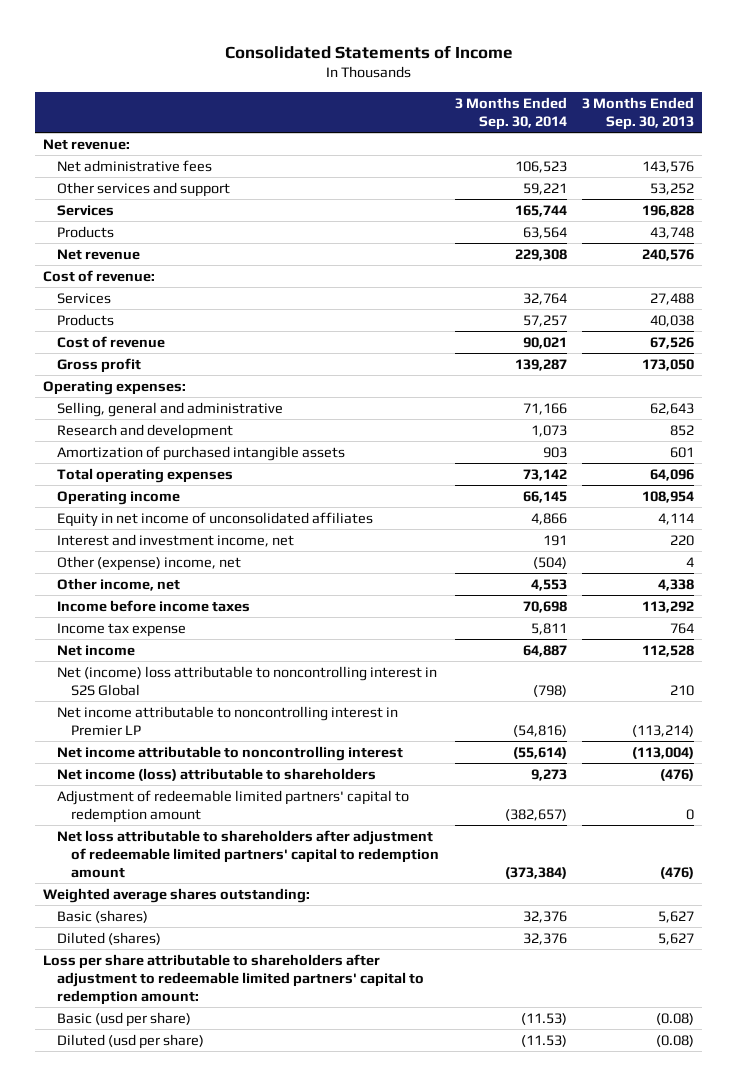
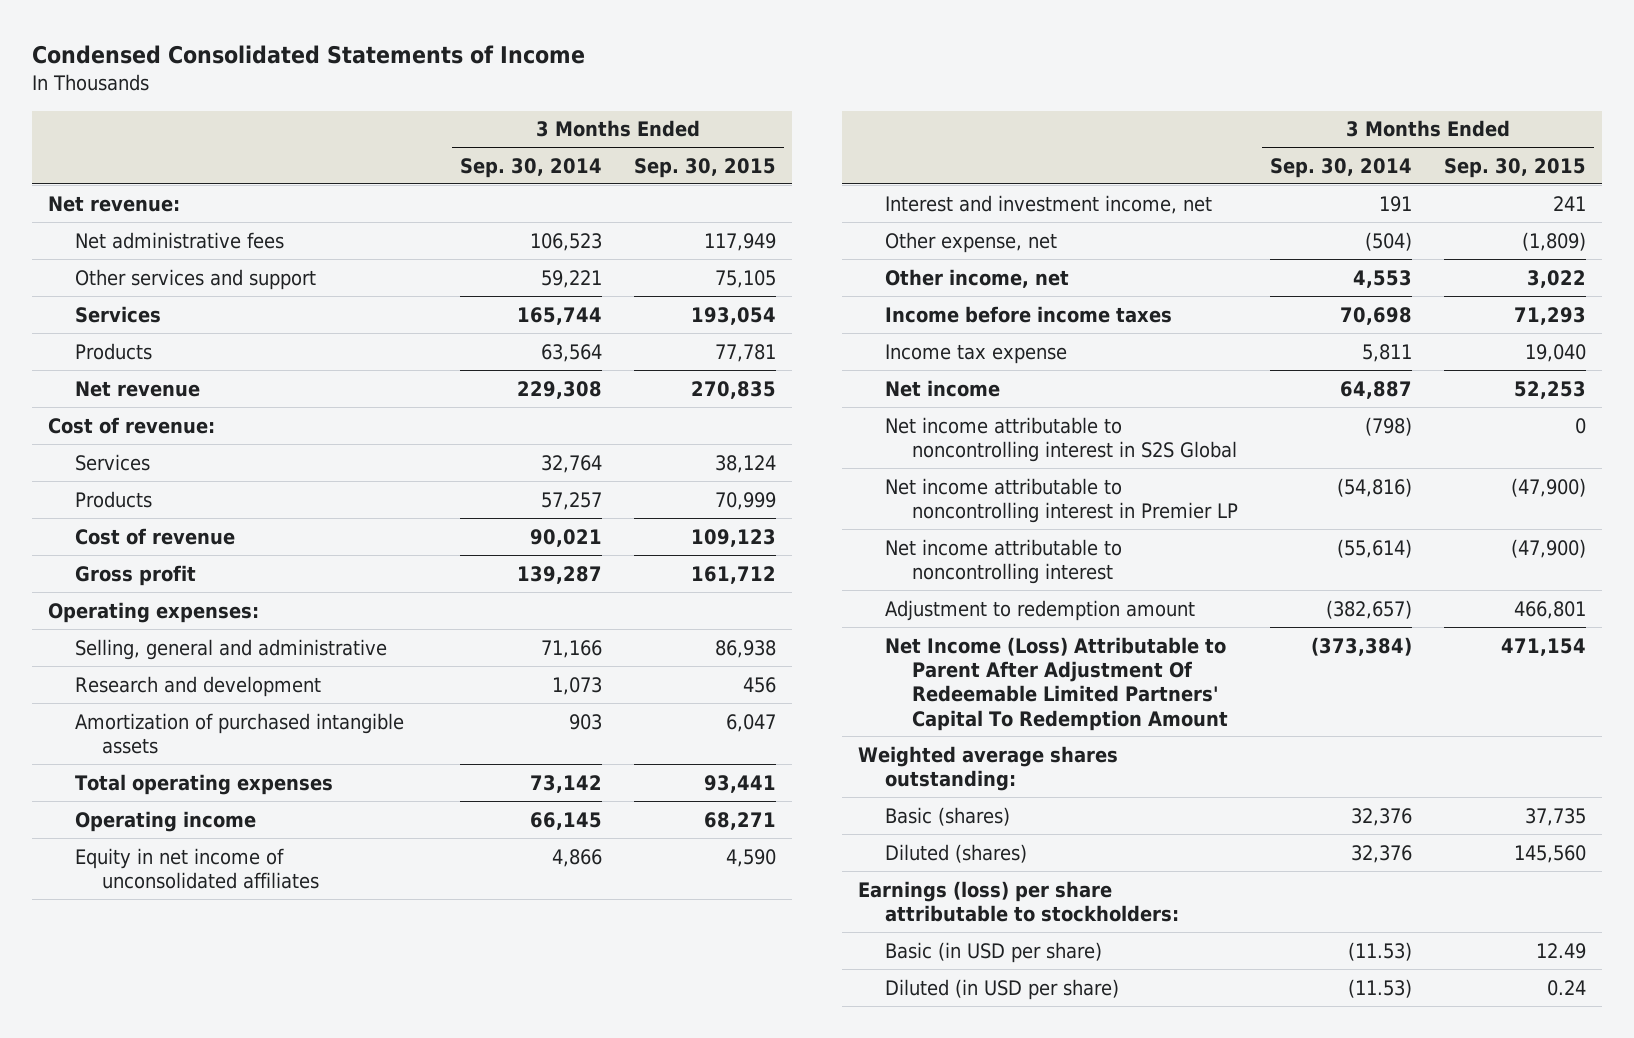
- Consolidated Statements of Income
+ Condensed Consolidated Statements of Income
- | 3 Months Ended Sep. 30, 2014 | 3 Months Ended Sep. 30, 2013
+ | 3 Months Ended Sep. 30, 2014 | 3 Months Ended Sep. 30, 2015
- Other (expense) income, net | (504) | 4
+ Other expense, net | (504) | (1,809)
- Net (income) loss attributable to noncontrolling interest in S2S Global | (798) | 210
+ Net income attributable to noncontrolling interest in S2S Global | (798) | 0
- Net income (loss) attributable to shareholders | 9,273 | (476)
- Adjustment of redeemable limited partners' capital to redemption amount | (382,657) | 0
- Net loss attributable to shareholders after adjustment of redeemable limited partners' capital to redemption amount | (373,384) | (476)
+ Adjustment to redemption amount | (382,657) | 466,801
+ Net Income (Loss) Attributable to Parent After Adjustment Of Redeemable Limited Partners' Capital To Redemption Amount | (373,384) | 471,154
- Loss per share attributable to shareholders after adjustment to redeemable limited partners' capital to redemption amount:
- Basic (usd per share) | (11.53) | (0.08)
- Diluted (usd per share) | (11.53) | (0.08)
+ Earnings (loss) per share attributable to stockholders:
+ Basic (in USD per share) | (11.53) | 12.49
+ Diluted (in USD per share) | (11.53) | 0.24

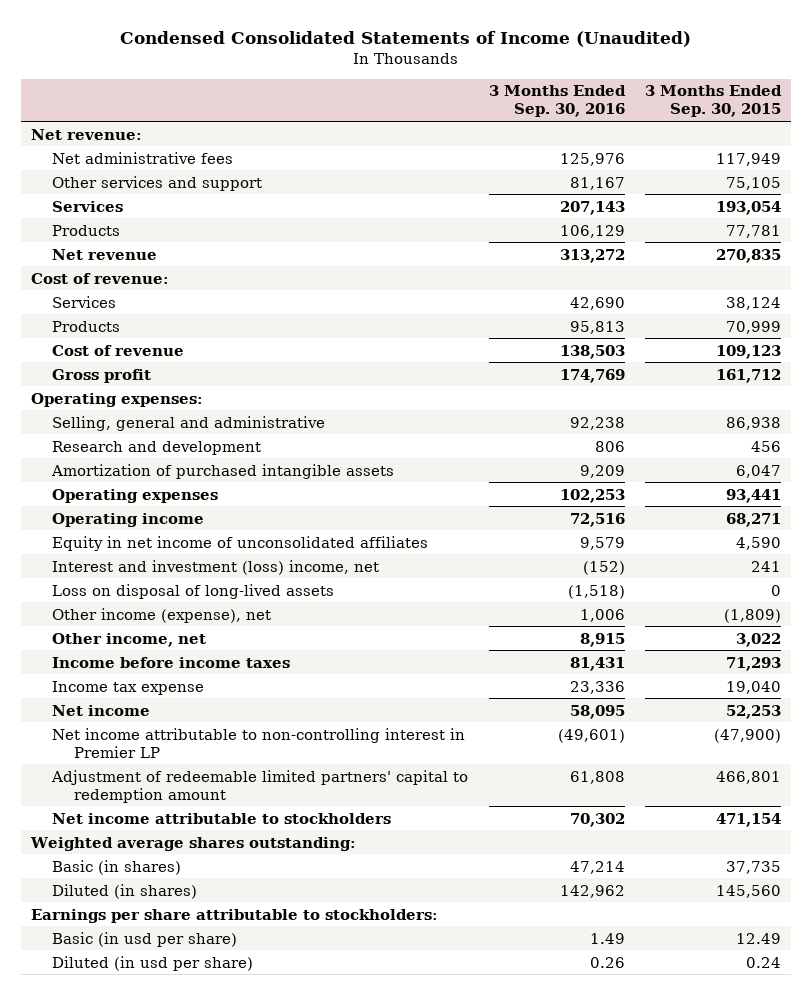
- Condensed Consolidated Statements of Income
+ Condensed Consolidated Statements of Income (Unaudited)
- | 3 Months Ended Sep. 30, 2014 | 3 Months Ended Sep. 30, 2015
+ | 3 Months Ended Sep. 30, 2016 | 3 Months Ended Sep. 30, 2015
- Total operating expenses | 73,142 | 93,441
+ Operating expenses | 102,253 | 93,441
- Interest and investment income, net | 191 | 241
- Other expense, net | (504) | (1,809)
+ Interest and investment (loss) income, net | (152) | 241
+ Loss on disposal of long-lived assets | (1,518) | 0
+ Other income (expense), net | 1,006 | (1,809)
- Net income attributable to noncontrolling interest in S2S Global | (798) | 0
- Net income attributable to noncontrolling interest in Premier LP | (54,816) | (47,900)
- Net income attributable to noncontrolling interest | (55,614) | (47,900)
- Adjustment to redemption amount | (382,657) | 466,801
- Net Income (Loss) Attributable to Parent After Adjustment Of Redeemable Limited Partners' Capital To Redemption Amount | (373,384) | 471,154
+ Net income attributable to non-controlling interest in Premier LP | (49,601) | (47,900)
+ Adjustment of redeemable limited partners' capital to redemption amount | 61,808 | 466,801
+ Net income attributable to stockholders | 70,302 | 471,154
- Basic (shares) | 32,376 | 37,735
- Diluted (shares) | 32,376 | 145,560
- Earnings (loss) per share attributable to stockholders:
- Basic (in USD per share) | (11.53) | 12.49
- Diluted (in USD per share) | (11.53) | 0.24
+ Basic (in shares) | 47,214 | 37,735
+ Diluted (in shares) | 142,962 | 145,560
+ Earnings per share attributable to stockholders:
+ Basic (in usd per share) | 1.49 | 12.49
+ Diluted (in usd per share) | 0.26 | 0.24

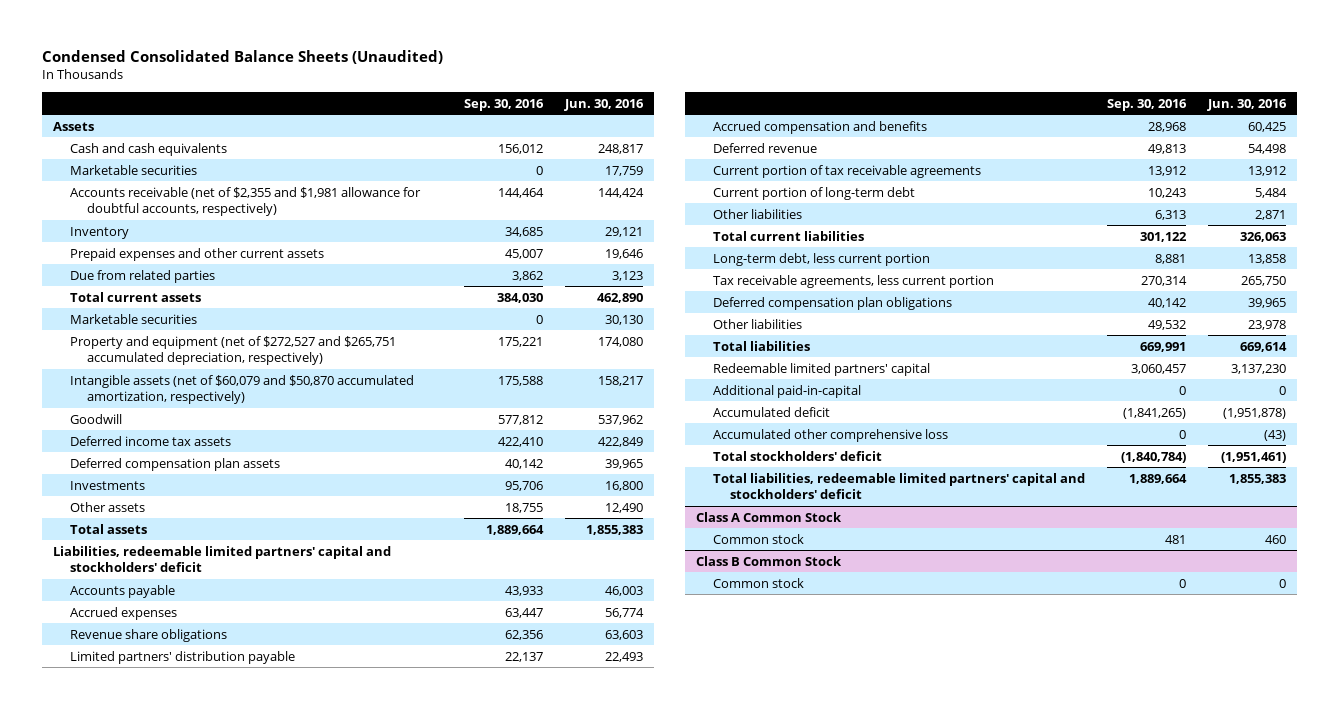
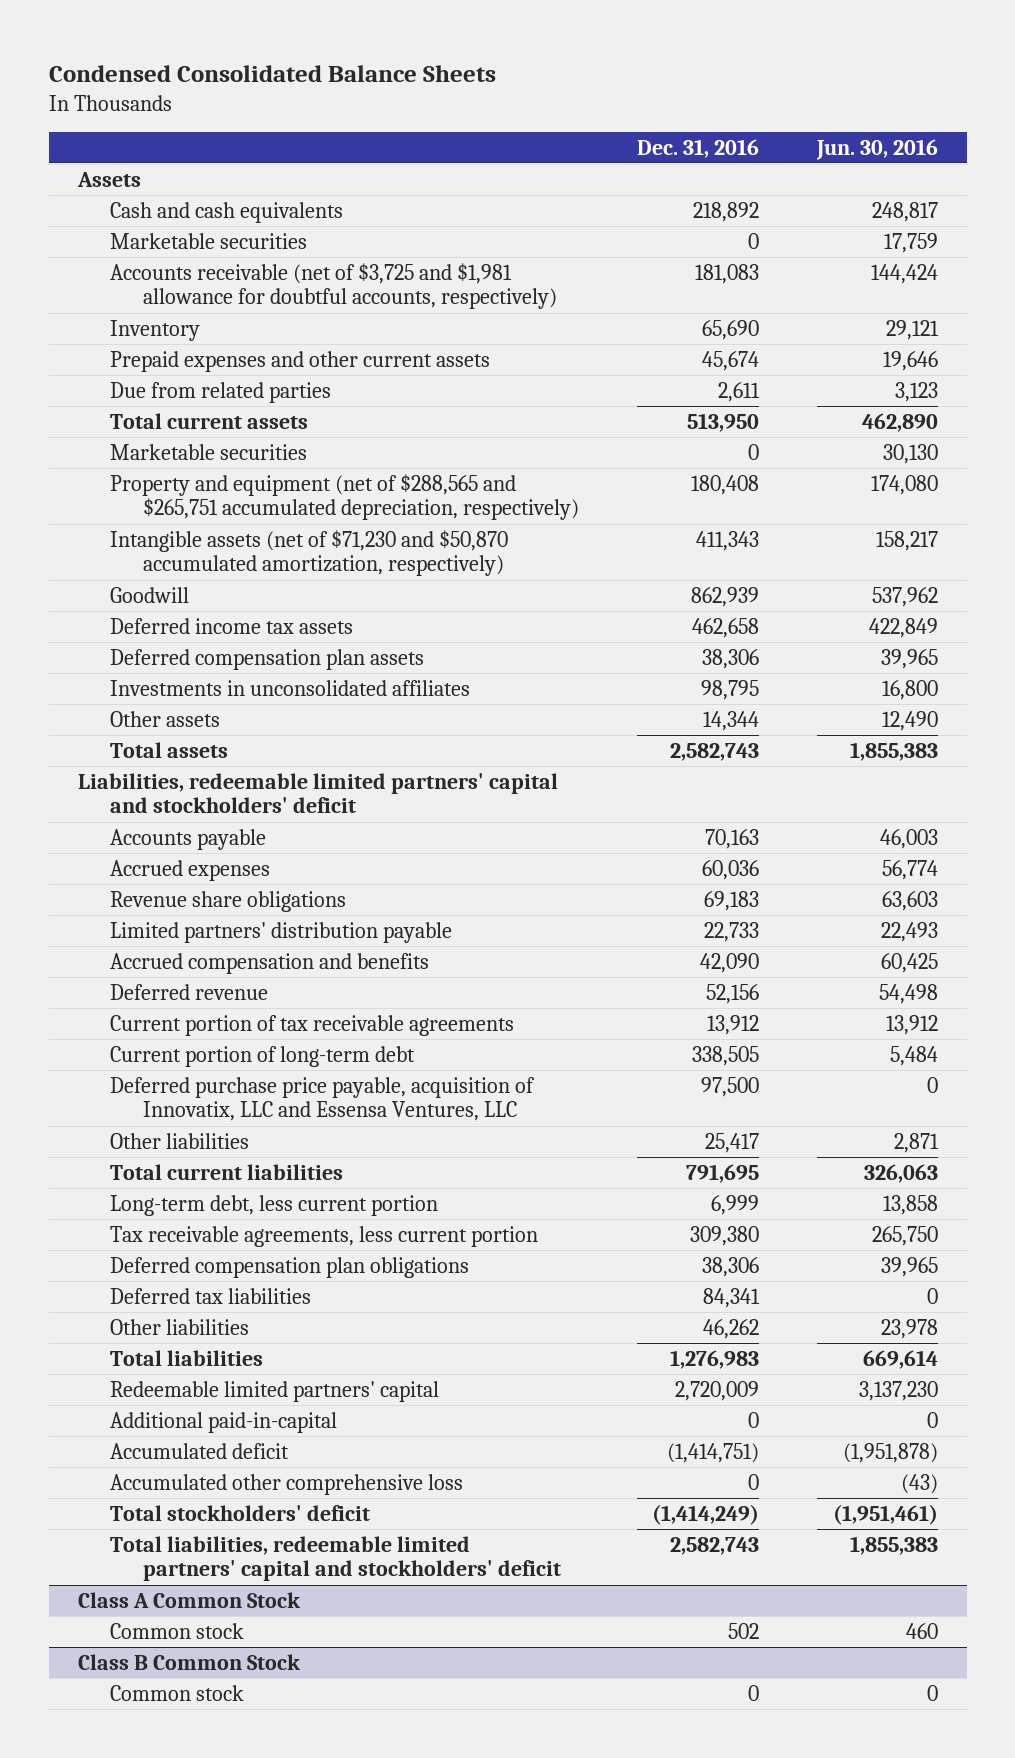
- Condensed Consolidated Balance Sheets (Unaudited)
+ Condensed Consolidated Balance Sheets
- | Sep. 30, 2016 | Jun. 30, 2016
+ | Dec. 31, 2016 | Jun. 30, 2016
- Accounts receivable (net of $2,355 and $1,981 allowance for doubtful accounts, respectively) | 144,464 | 144,424
+ Accounts receivable (net of $3,725 and $1,981 allowance for doubtful accounts, respectively) | 181,083 | 144,424
- Property and equipment (net of $272,527 and $265,751 accumulated depreciation, respectively) | 175,221 | 174,080
- Intangible assets (net of $60,079 and $50,870 accumulated amortization, respectively) | 175,588 | 158,217
+ Property and equipment (net of $288,565 and $265,751 accumulated depreciation, respectively) | 180,408 | 174,080
+ Intangible assets (net of $71,230 and $50,870 accumulated amortization, respectively) | 411,343 | 158,217
- Investments | 95,706 | 16,800
+ Investments in unconsolidated affiliates | 98,795 | 16,800
+ Deferred purchase price payable, acquisition of Innovatix, LLC and Essensa Ventures, LLC | 97,500 | 0
+ Deferred tax liabilities | 84,341 | 0

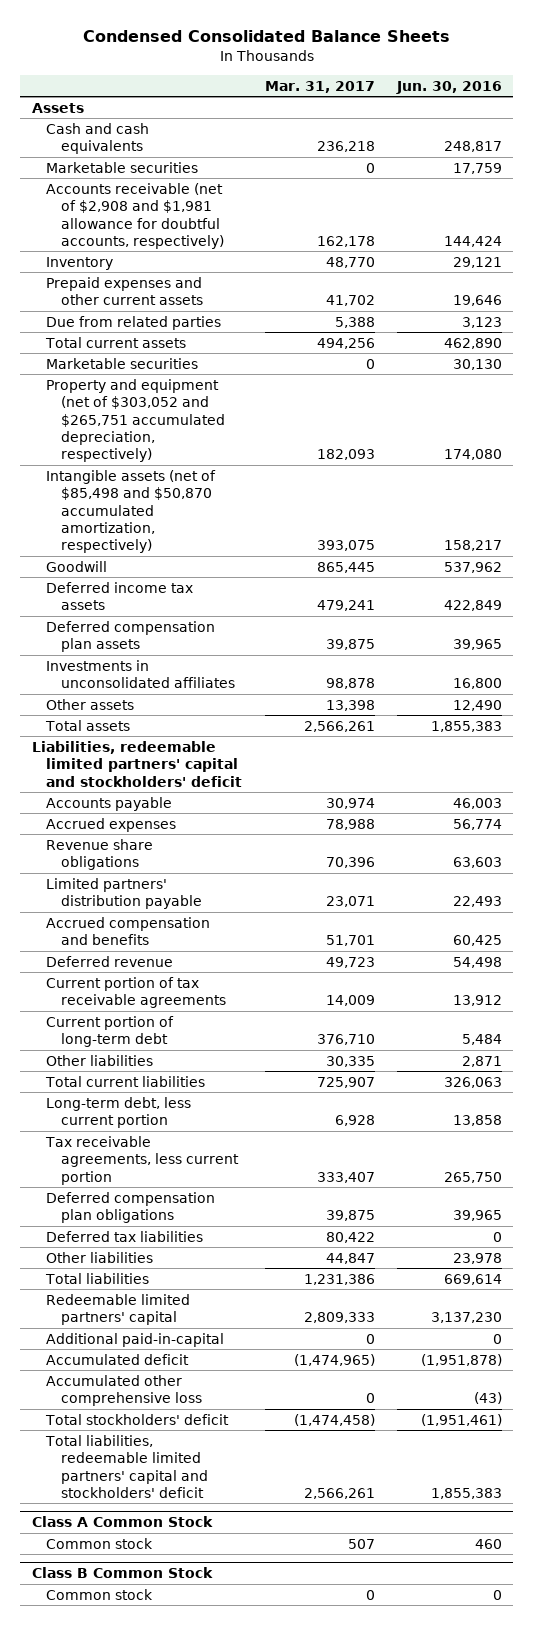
- | Dec. 31, 2016 | Jun. 30, 2016
+ | Mar. 31, 2017 | Jun. 30, 2016
- Accounts receivable (net of $3,725 and $1,981 allowance for doubtful accounts, respectively) | 181,083 | 144,424
+ Accounts receivable (net of $2,908 and $1,981 allowance for doubtful accounts, respectively) | 162,178 | 144,424
- Property and equipment (net of $288,565 and $265,751 accumulated depreciation, respectively) | 180,408 | 174,080
- Intangible assets (net of $71,230 and $50,870 accumulated amortization, respectively) | 411,343 | 158,217
+ Property and equipment (net of $303,052 and $265,751 accumulated depreciation, respectively) | 182,093 | 174,080
+ Intangible assets (net of $85,498 and $50,870 accumulated amortization, respectively) | 393,075 | 158,217
- Deferred purchase price payable, acquisition of Innovatix, LLC and Essensa Ventures, LLC | 97,500 | 0

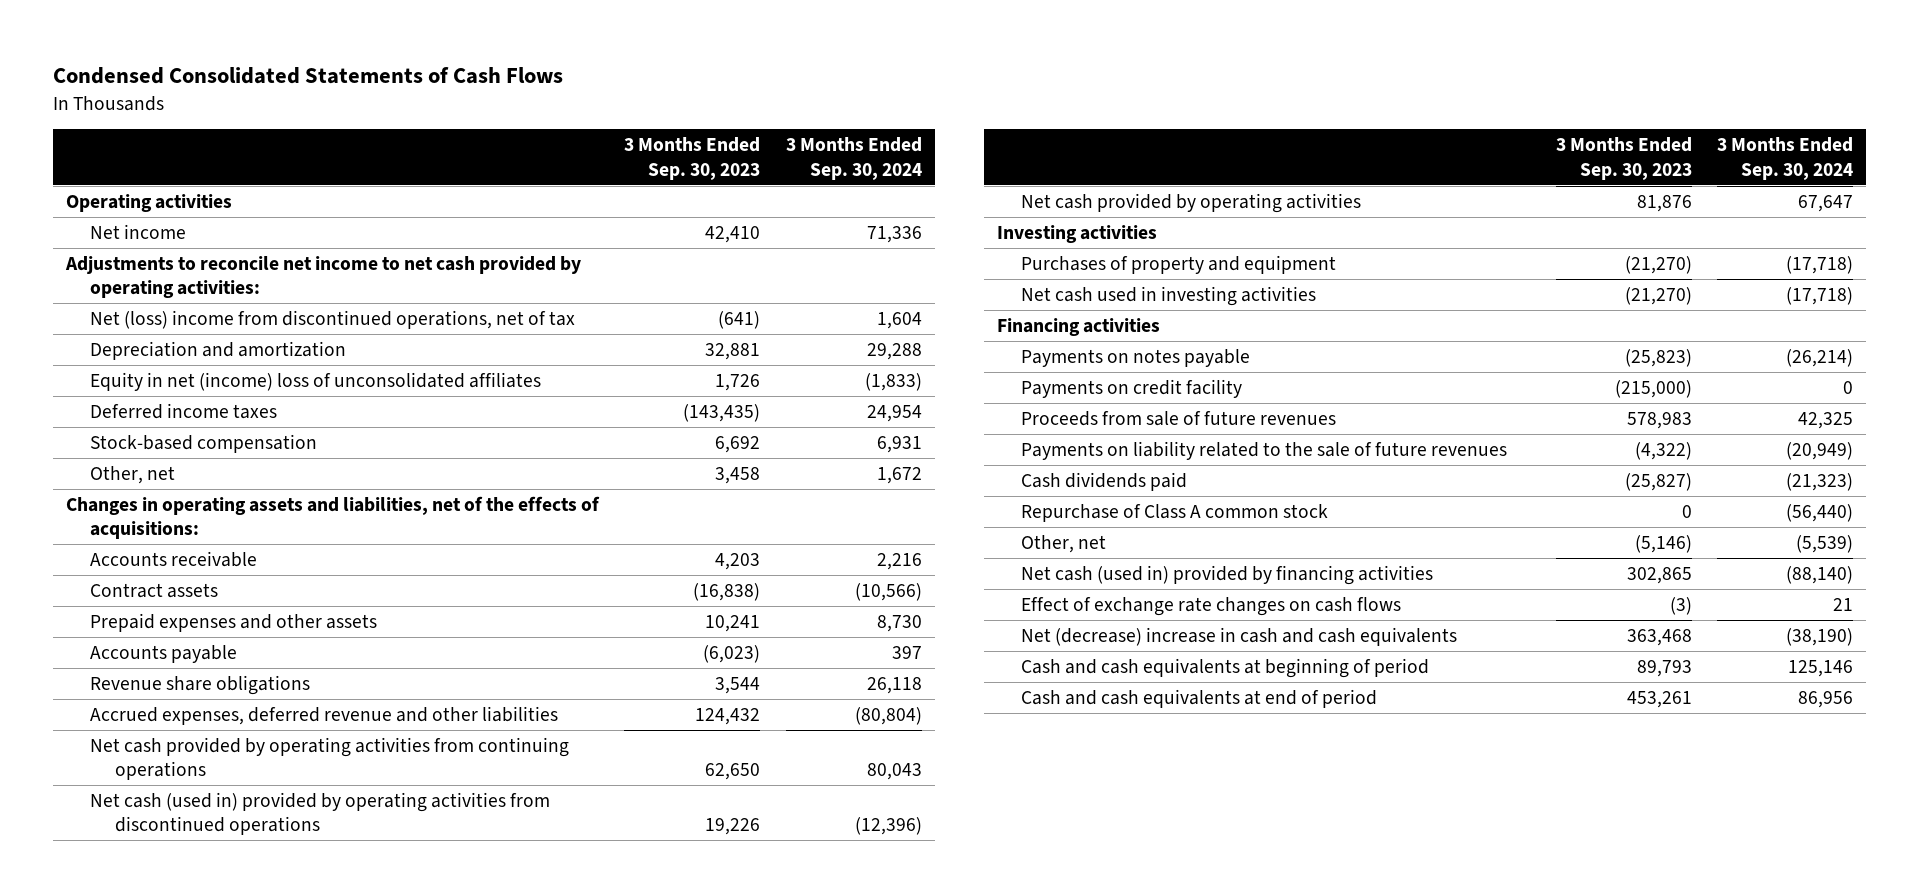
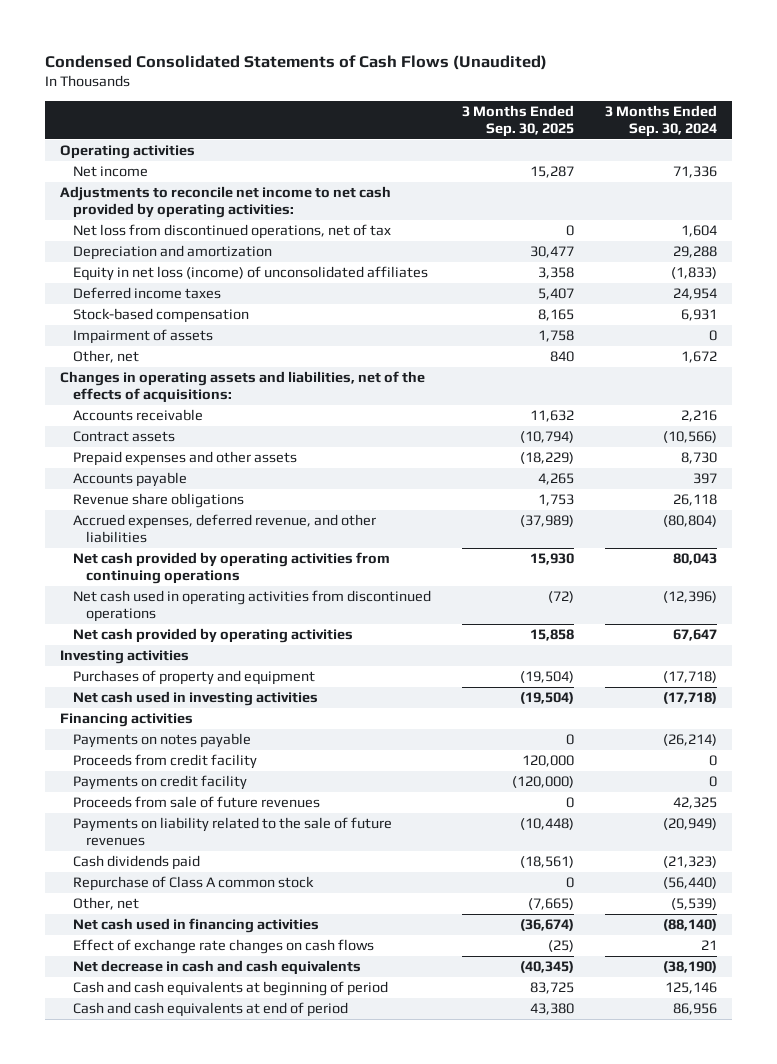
- Condensed Consolidated Statements of Cash Flows
+ Condensed Consolidated Statements of Cash Flows (Unaudited)
- | 3 Months Ended Sep. 30, 2023 | 3 Months Ended Sep. 30, 2024
+ | 3 Months Ended Sep. 30, 2025 | 3 Months Ended Sep. 30, 2024
- Net (loss) income from discontinued operations, net of tax | (641) | 1,604
+ Net loss from discontinued operations, net of tax | 0 | 1,604
- Equity in net (income) loss of unconsolidated affiliates | 1,726 | (1,833)
+ Equity in net loss (income) of unconsolidated affiliates | 3,358 | (1,833)
+ Impairment of assets | 1,758 | 0
- Accrued expenses, deferred revenue and other liabilities | 124,432 | (80,804)
+ Accrued expenses, deferred revenue, and other liabilities | (37,989) | (80,804)
- Net cash (used in) provided by operating activities from discontinued operations | 19,226 | (12,396)
+ Net cash used in operating activities from discontinued operations | (72) | (12,396)
+ Proceeds from credit facility | 120,000 | 0
- Net cash (used in) provided by financing activities | 302,865 | (88,140)
+ Net cash used in financing activities | (36,674) | (88,140)
- Net (decrease) increase in cash and cash equivalents | 363,468 | (38,190)
+ Net decrease in cash and cash equivalents | (40,345) | (38,190)

